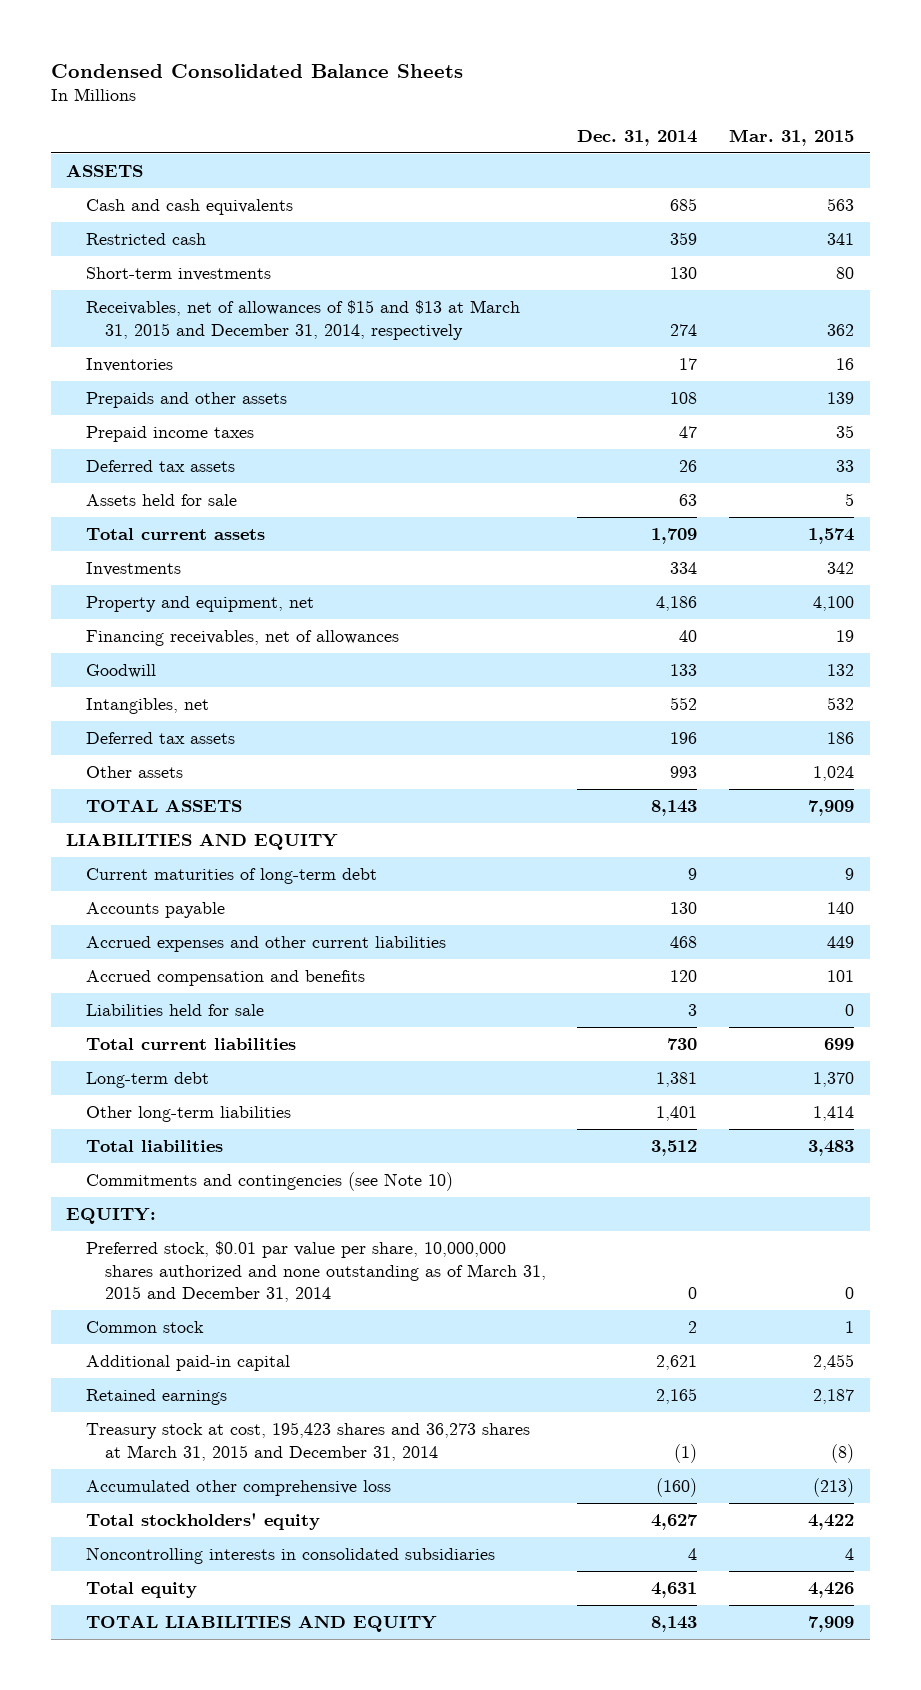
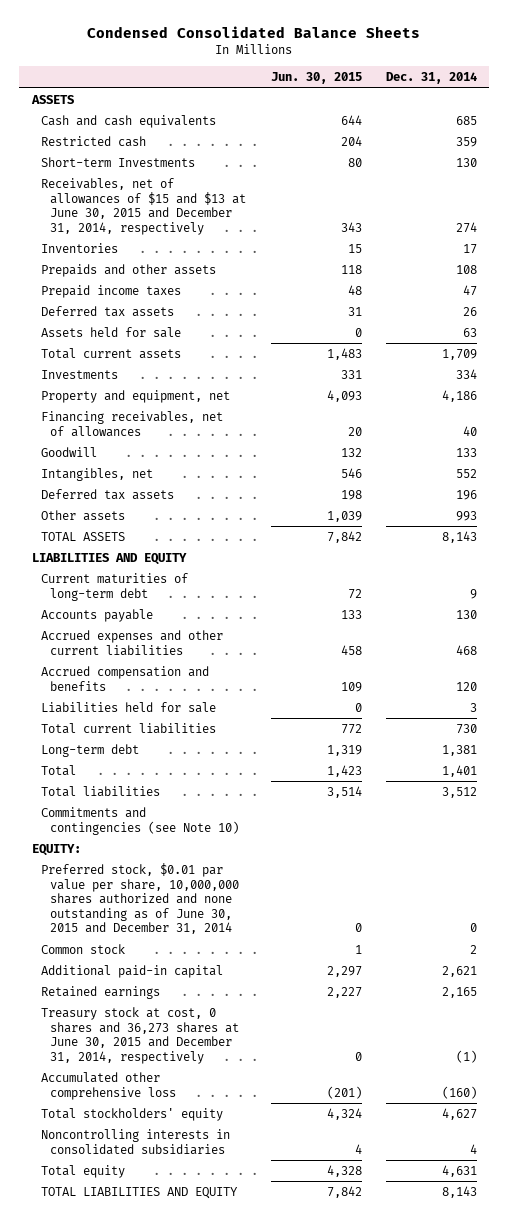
- | Dec. 31, 2014 | Mar. 31, 2015
+ | Jun. 30, 2015 | Dec. 31, 2014
- Short-term investments | 130 | 80
- Receivables, net of allowances of $15 and $13 at March 31, 2015 and December 31, 2014, respectively | 274 | 362
+ Short-term Investments | 80 | 130
+ Receivables, net of allowances of $15 and $13 at June 30, 2015 and December 31, 2014, respectively | 343 | 274
- Other long-term liabilities | 1,401 | 1,414
+ Total | 1,423 | 1,401
- Preferred stock, $0.01 par value per share, 10,000,000 shares authorized and none outstanding as of March 31, 2015 and December 31, 2014 | 0 | 0
+ Preferred stock, $0.01 par value per share, 10,000,000 shares authorized and none outstanding as of June 30, 2015 and December 31, 2014 | 0 | 0
- Treasury stock at cost, 195,423 shares and 36,273 shares at March 31, 2015 and December 31, 2014 | (1) | (8)
+ Treasury stock at cost, 0 shares and 36,273 shares at June 30, 2015 and December 31, 2014, respectively | 0 | (1)

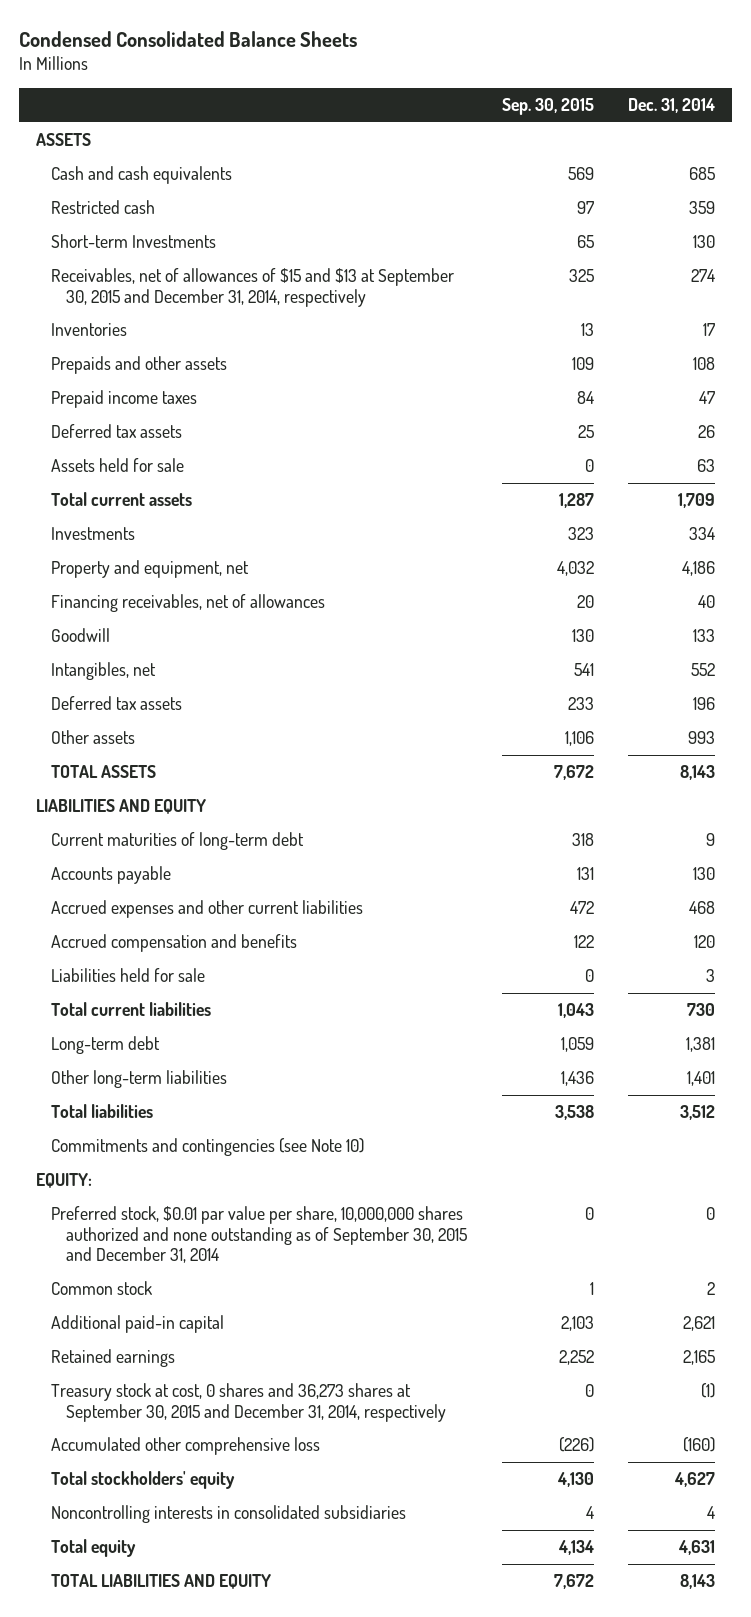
- | Jun. 30, 2015 | Dec. 31, 2014
+ | Sep. 30, 2015 | Dec. 31, 2014
- Receivables, net of allowances of $15 and $13 at June 30, 2015 and December 31, 2014, respectively | 343 | 274
+ Receivables, net of allowances of $15 and $13 at September 30, 2015 and December 31, 2014, respectively | 325 | 274
- Total | 1,423 | 1,401
+ Other long-term liabilities | 1,436 | 1,401
- Preferred stock, $0.01 par value per share, 10,000,000 shares authorized and none outstanding as of June 30, 2015 and December 31, 2014 | 0 | 0
+ Preferred stock, $0.01 par value per share, 10,000,000 shares authorized and none outstanding as of September 30, 2015 and December 31, 2014 | 0 | 0
- Treasury stock at cost, 0 shares and 36,273 shares at June 30, 2015 and December 31, 2014, respectively | 0 | (1)
+ Treasury stock at cost, 0 shares and 36,273 shares at September 30, 2015 and December 31, 2014, respectively | 0 | (1)

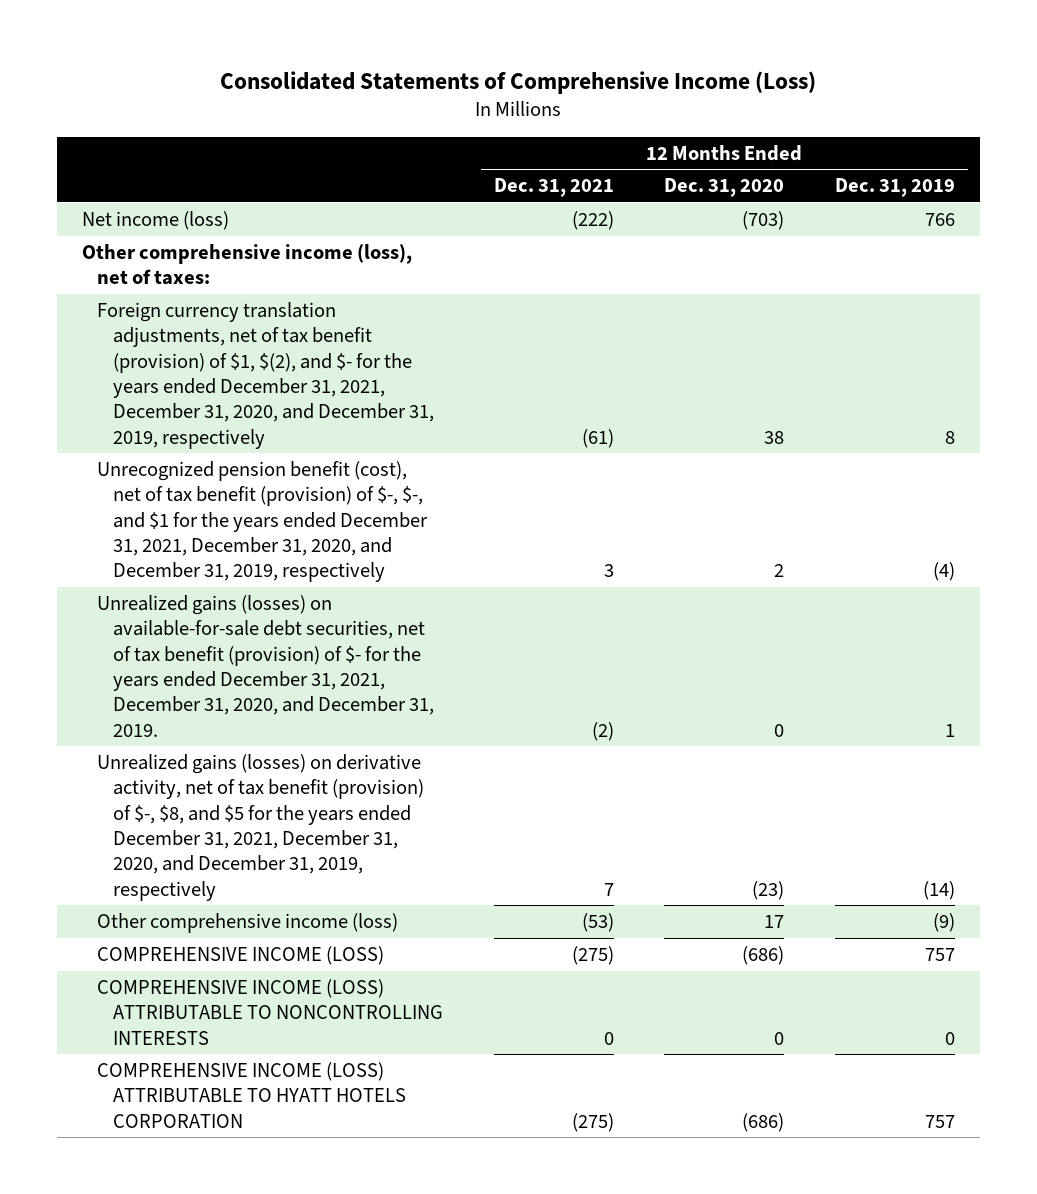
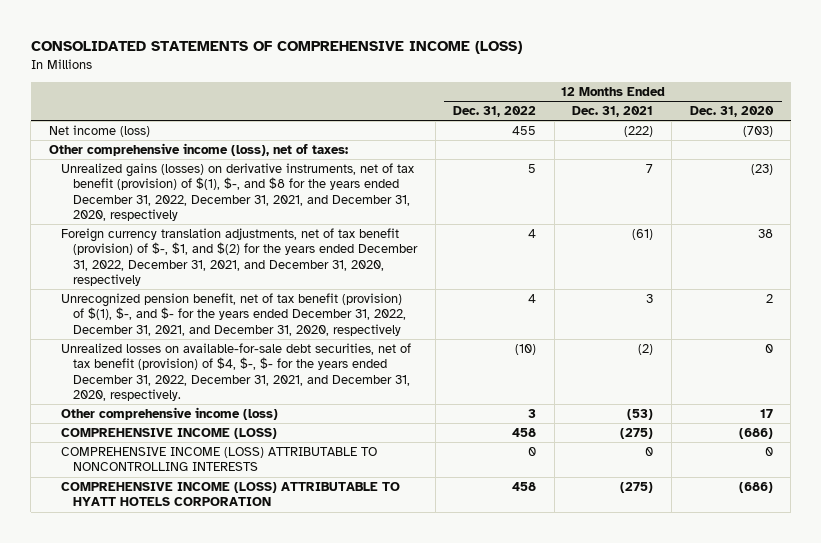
- Consolidated Statements of Comprehensive Income (Loss)
+ CONSOLIDATED STATEMENTS OF COMPREHENSIVE INCOME (LOSS)
- | 12 Months Ended Dec. 31, 2021 | 12 Months Ended Dec. 31, 2020 | 12 Months Ended Dec. 31, 2019
+ | 12 Months Ended Dec. 31, 2022 | 12 Months Ended Dec. 31, 2021 | 12 Months Ended Dec. 31, 2020
- Foreign currency translation adjustments, net of tax benefit (provision) of $1, $(2), and $- for the years ended December 31, 2021, December 31, 2020, and December 31, 2019, respectively | (61) | 38 | 8
- Unrecognized pension benefit (cost), net of tax benefit (provision) of $-, $-, and $1 for the years ended December 31, 2021, December 31, 2020, and December 31, 2019, respectively | 3 | 2 | (4)
- Unrealized gains (losses) on available-for-sale debt securities, net of tax benefit (provision) of $- for the years ended December 31, 2021, December 31, 2020, and December 31, 2019. | (2) | 0 | 1
- Unrealized gains (losses) on derivative activity, net of tax benefit (provision) of $-, $8, and $5 for the years ended December 31, 2021, December 31, 2020, and December 31, 2019, respectively | 7 | (23) | (14)
+ Unrealized gains (losses) on derivative instruments, net of tax benefit (provision) of $(1), $-, and $8 for the years ended December 31, 2022, December 31, 2021, and December 31, 2020, respectively | 5 | 7 | (23)
+ Foreign currency translation adjustments, net of tax benefit (provision) of $-, $1, and $(2) for the years ended December 31, 2022, December 31, 2021, and December 31, 2020, respectively | 4 | (61) | 38
+ Unrecognized pension benefit, net of tax benefit (provision) of $(1), $-, and $- for the years ended December 31, 2022, December 31, 2021, and December 31, 2020, respectively | 4 | 3 | 2
+ Unrealized losses on available-for-sale debt securities, net of tax benefit (provision) of $4, $-, $- for the years ended December 31, 2022, December 31, 2021, and December 31, 2020, respectively. | (10) | (2) | 0

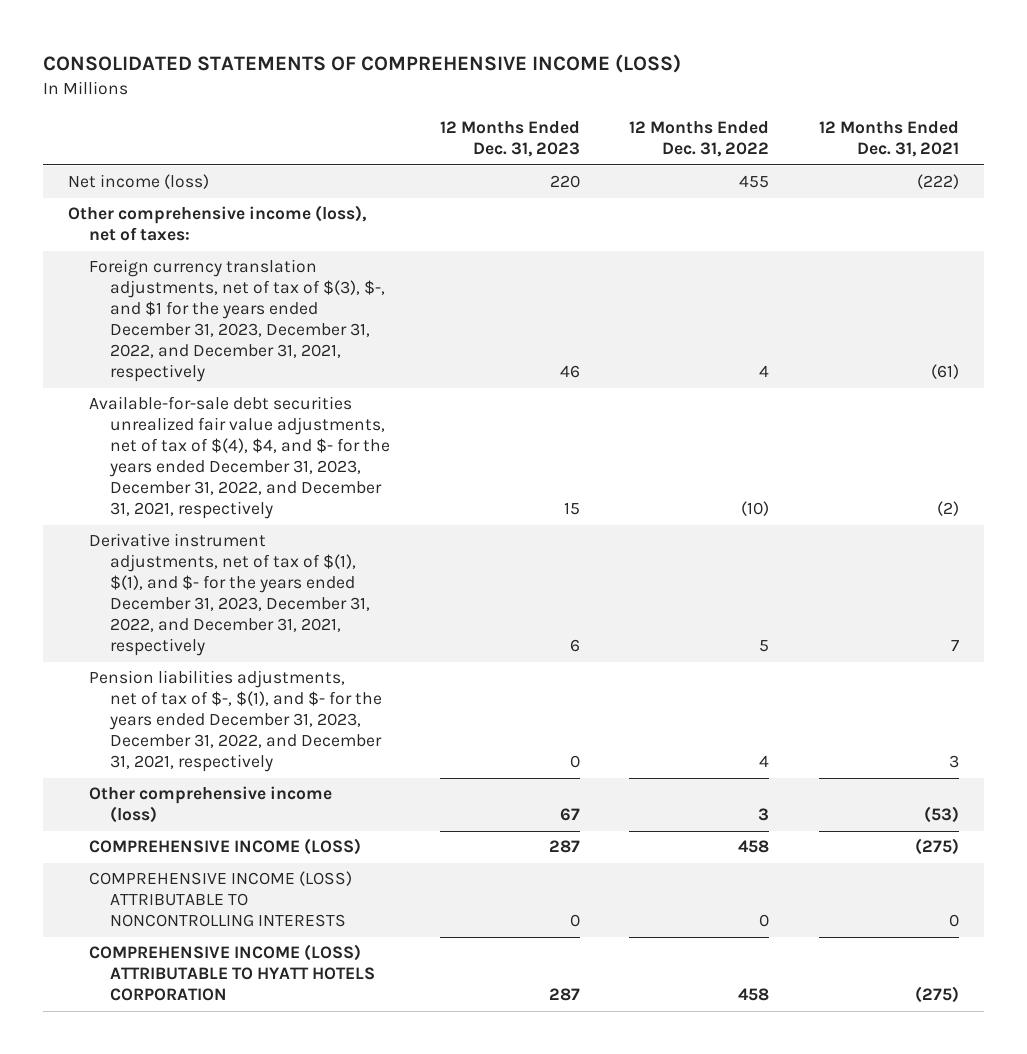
- | 12 Months Ended Dec. 31, 2022 | 12 Months Ended Dec. 31, 2021 | 12 Months Ended Dec. 31, 2020
+ | 12 Months Ended Dec. 31, 2023 | 12 Months Ended Dec. 31, 2022 | 12 Months Ended Dec. 31, 2021
- Unrealized gains (losses) on derivative instruments, net of tax benefit (provision) of $(1), $-, and $8 for the years ended December 31, 2022, December 31, 2021, and December 31, 2020, respectively | 5 | 7 | (23)
- Foreign currency translation adjustments, net of tax benefit (provision) of $-, $1, and $(2) for the years ended December 31, 2022, December 31, 2021, and December 31, 2020, respectively | 4 | (61) | 38
- Unrecognized pension benefit, net of tax benefit (provision) of $(1), $-, and $- for the years ended December 31, 2022, December 31, 2021, and December 31, 2020, respectively | 4 | 3 | 2
- Unrealized losses on available-for-sale debt securities, net of tax benefit (provision) of $4, $-, $- for the years ended December 31, 2022, December 31, 2021, and December 31, 2020, respectively. | (10) | (2) | 0
+ Foreign currency translation adjustments, net of tax of $(3), $-, and $1 for the years ended December 31, 2023, December 31, 2022, and December 31, 2021, respectively | 46 | 4 | (61)
+ Available-for-sale debt securities unrealized fair value adjustments, net of tax of $(4), $4, and $- for the years ended December 31, 2023, December 31, 2022, and December 31, 2021, respectively | 15 | (10) | (2)
+ Derivative instrument adjustments, net of tax of $(1), $(1), and $- for the years ended December 31, 2023, December 31, 2022, and December 31, 2021, respectively | 6 | 5 | 7
+ Pension liabilities adjustments, net of tax of $-, $(1), and $- for the years ended December 31, 2023, December 31, 2022, and December 31, 2021, respectively | 0 | 4 | 3

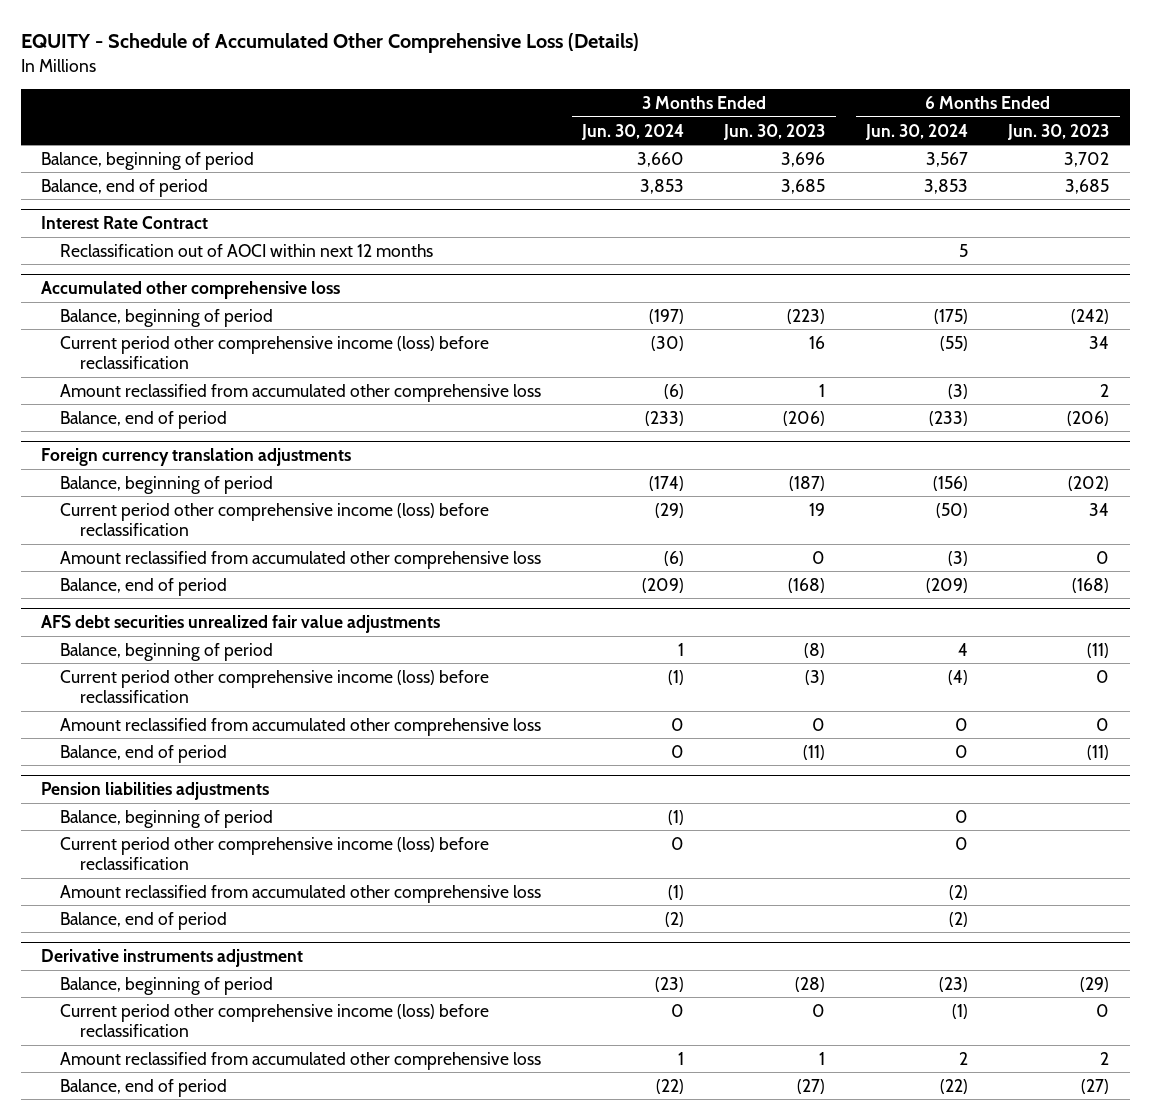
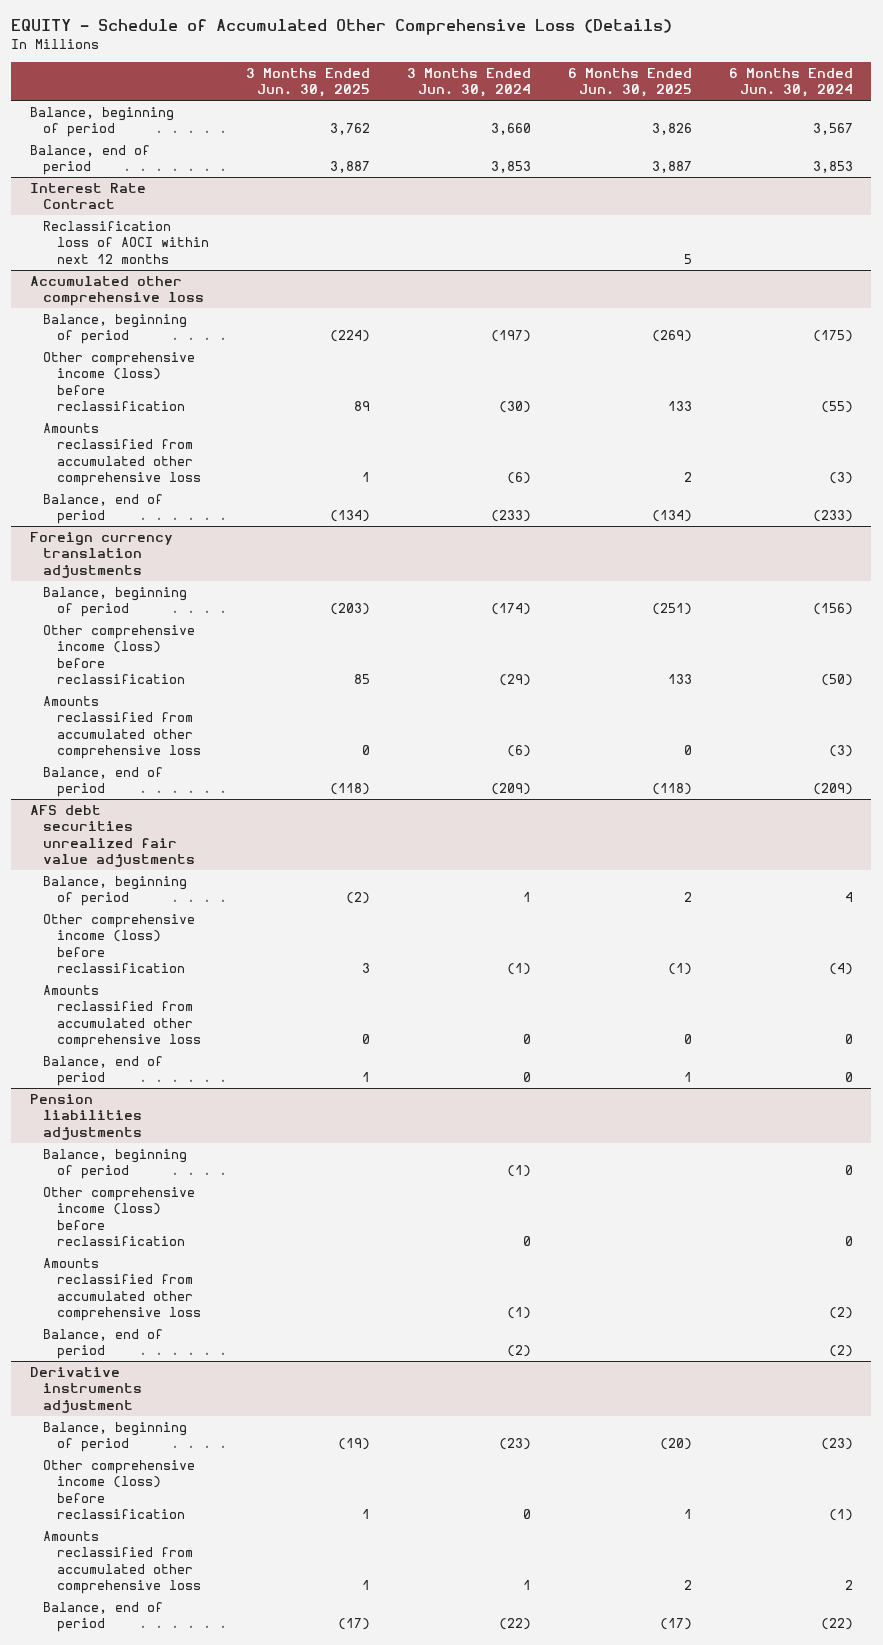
- | 3 Months Ended Jun. 30, 2024 | 3 Months Ended Jun. 30, 2023 | 6 Months Ended Jun. 30, 2024 | 6 Months Ended Jun. 30, 2023
+ | 3 Months Ended Jun. 30, 2025 | 3 Months Ended Jun. 30, 2024 | 6 Months Ended Jun. 30, 2025 | 6 Months Ended Jun. 30, 2024
@ Interest Rate Contract
- Reclassification out of AOCI within next 12 months | | | 5 |
+ Reclassification loss of AOCI within next 12 months | | | 5 |
@ Accumulated other comprehensive loss
- Current period other comprehensive income (loss) before reclassification | (30) | 16 | (55) | 34
- Amount reclassified from accumulated other comprehensive loss | (6) | 1 | (3) | 2
+ Other comprehensive income (loss) before reclassification | 89 | (30) | 133 | (55)
+ Amounts reclassified from accumulated other comprehensive loss | 1 | (6) | 2 | (3)
@ Foreign currency translation adjustments
- Current period other comprehensive income (loss) before reclassification | (29) | 19 | (50) | 34
- Amount reclassified from accumulated other comprehensive loss | (6) | 0 | (3) | 0
+ Other comprehensive income (loss) before reclassification | 85 | (29) | 133 | (50)
+ Amounts reclassified from accumulated other comprehensive loss | 0 | (6) | 0 | (3)
@ AFS debt securities unrealized fair value adjustments
- Current period other comprehensive income (loss) before reclassification | (1) | (3) | (4) | 0
- Amount reclassified from accumulated other comprehensive loss | 0 | 0 | 0 | 0
+ Other comprehensive income (loss) before reclassification | 3 | (1) | (1) | (4)
+ Amounts reclassified from accumulated other comprehensive loss | 0 | 0 | 0 | 0
@ Pension liabilities adjustments
- Current period other comprehensive income (loss) before reclassification | 0 | | 0 |
- Amount reclassified from accumulated other comprehensive loss | (1) | | (2) |
+ Other comprehensive income (loss) before reclassification | | 0 | | 0
+ Amounts reclassified from accumulated other comprehensive loss | | (1) | | (2)
@ Derivative instruments adjustment
- Current period other comprehensive income (loss) before reclassification | 0 | 0 | (1) | 0
- Amount reclassified from accumulated other comprehensive loss | 1 | 1 | 2 | 2
+ Other comprehensive income (loss) before reclassification | 1 | 0 | 1 | (1)
+ Amounts reclassified from accumulated other comprehensive loss | 1 | 1 | 2 | 2

